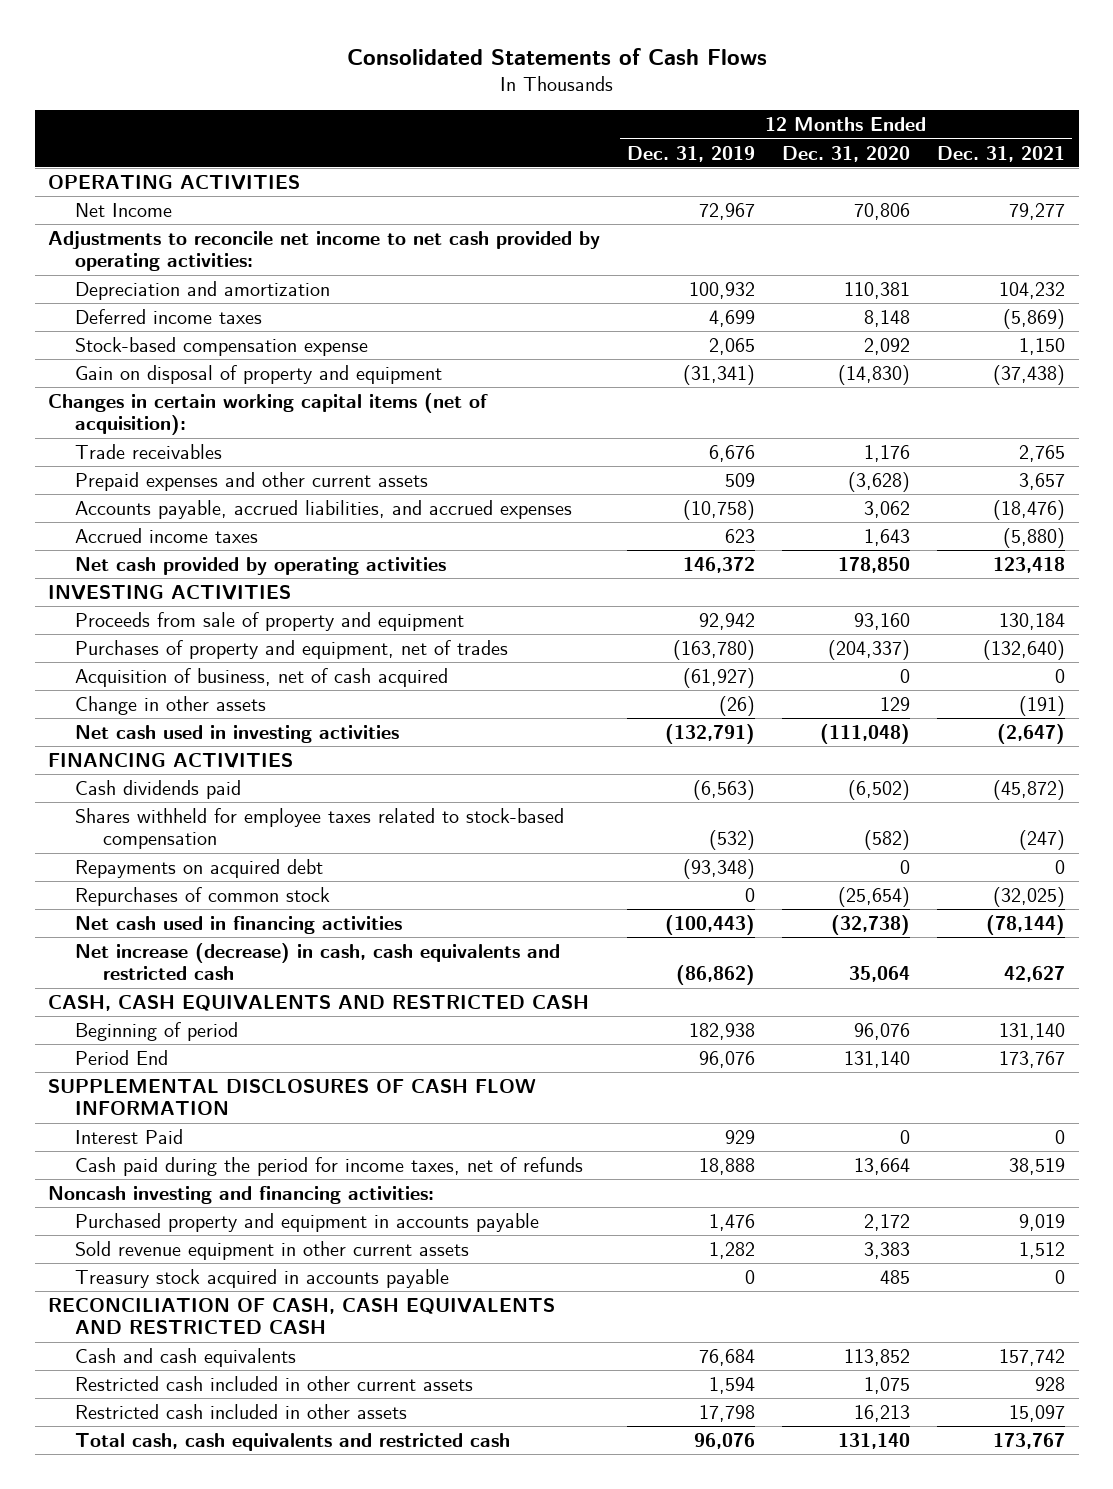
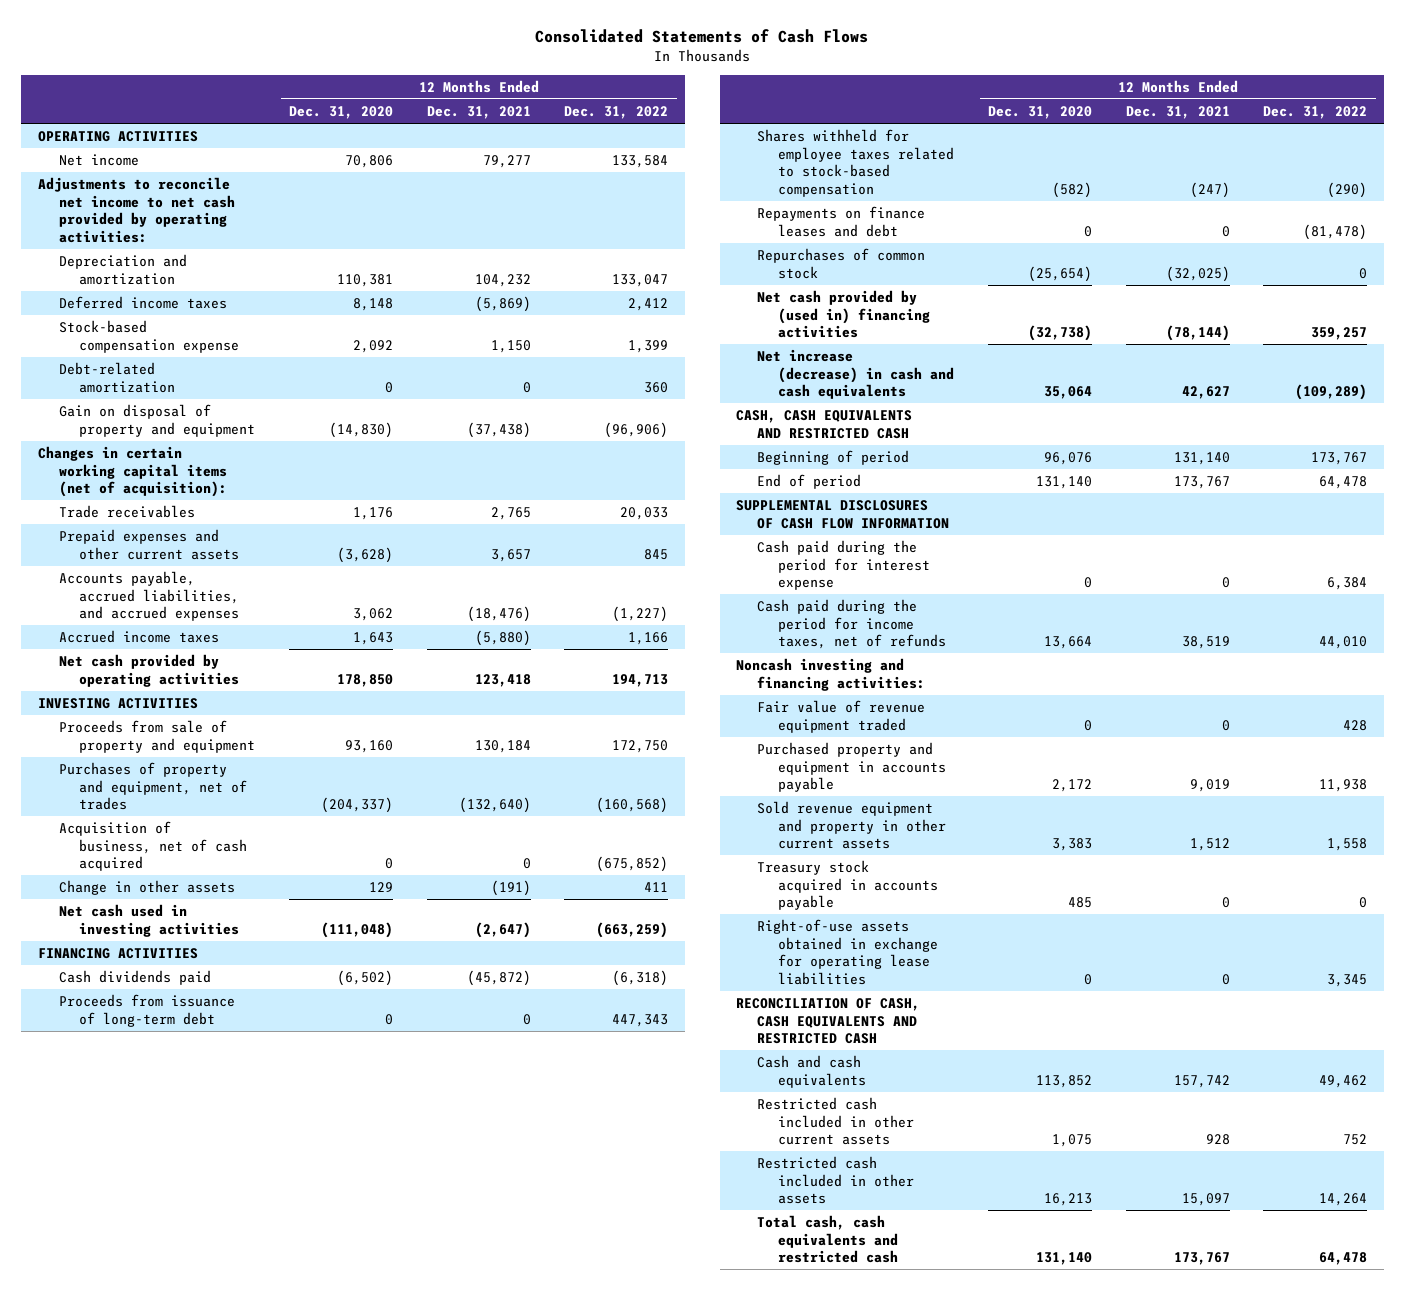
- | 12 Months Ended Dec. 31, 2019 | 12 Months Ended Dec. 31, 2020 | 12 Months Ended Dec. 31, 2021
+ | 12 Months Ended Dec. 31, 2020 | 12 Months Ended Dec. 31, 2021 | 12 Months Ended Dec. 31, 2022
- Net Income | 72,967 | 70,806 | 79,277
+ Net income | 70,806 | 79,277 | 133,584
+ Debt-related amortization | 0 | 0 | 360
+ Proceeds from issuance of long-term debt | 0 | 0 | 447,343
- Repayments on acquired debt | (93,348) | 0 | 0
+ Repayments on finance leases and debt | 0 | 0 | (81,478)
- Net cash used in financing activities | (100,443) | (32,738) | (78,144)
- Net increase (decrease) in cash, cash equivalents and restricted cash | (86,862) | 35,064 | 42,627
+ Net cash provided by (used in) financing activities | (32,738) | (78,144) | 359,257
+ Net increase (decrease) in cash and cash equivalents | 35,064 | 42,627 | (109,289)
- Period End | 96,076 | 131,140 | 173,767
+ End of period | 131,140 | 173,767 | 64,478
- Interest Paid | 929 | 0 | 0
+ Cash paid during the period for interest expense | 0 | 0 | 6,384
+ Fair value of revenue equipment traded | 0 | 0 | 428
- Sold revenue equipment in other current assets | 1,282 | 3,383 | 1,512
+ Sold revenue equipment and property in other current assets | 3,383 | 1,512 | 1,558
+ Right-of-use assets obtained in exchange for operating lease liabilities | 0 | 0 | 3,345

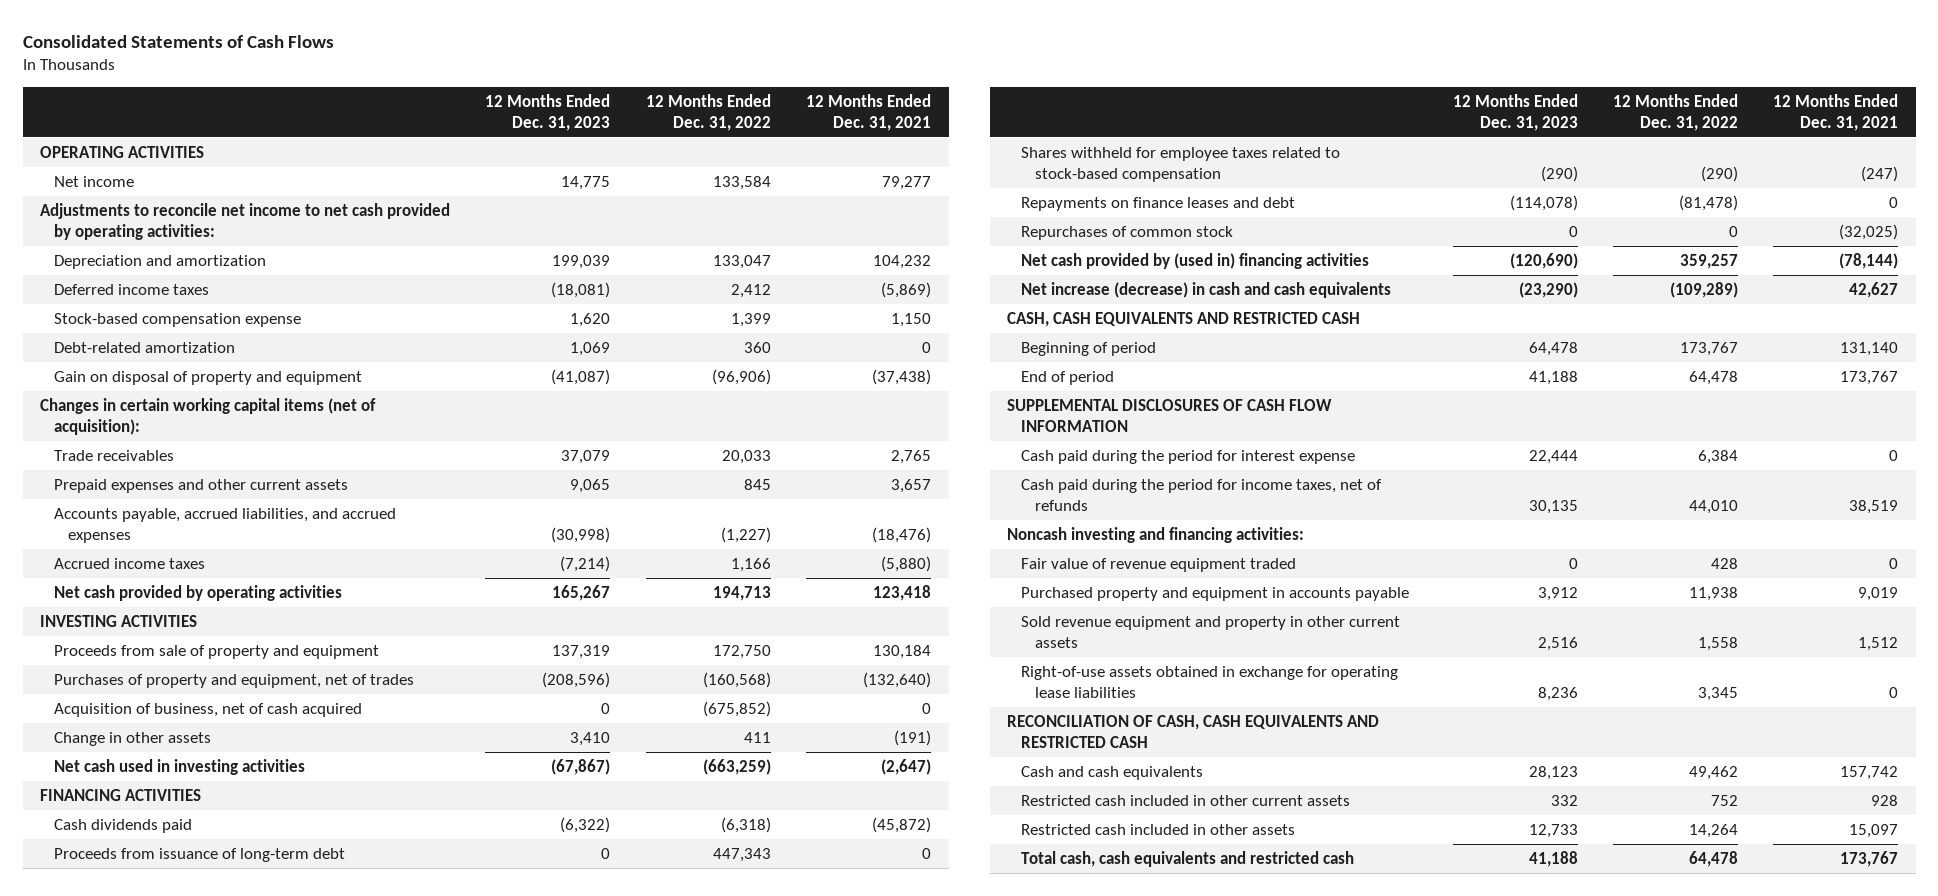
- | 12 Months Ended Dec. 31, 2020 | 12 Months Ended Dec. 31, 2021 | 12 Months Ended Dec. 31, 2022
+ | 12 Months Ended Dec. 31, 2023 | 12 Months Ended Dec. 31, 2022 | 12 Months Ended Dec. 31, 2021
- Treasury stock acquired in accounts payable | 485 | 0 | 0

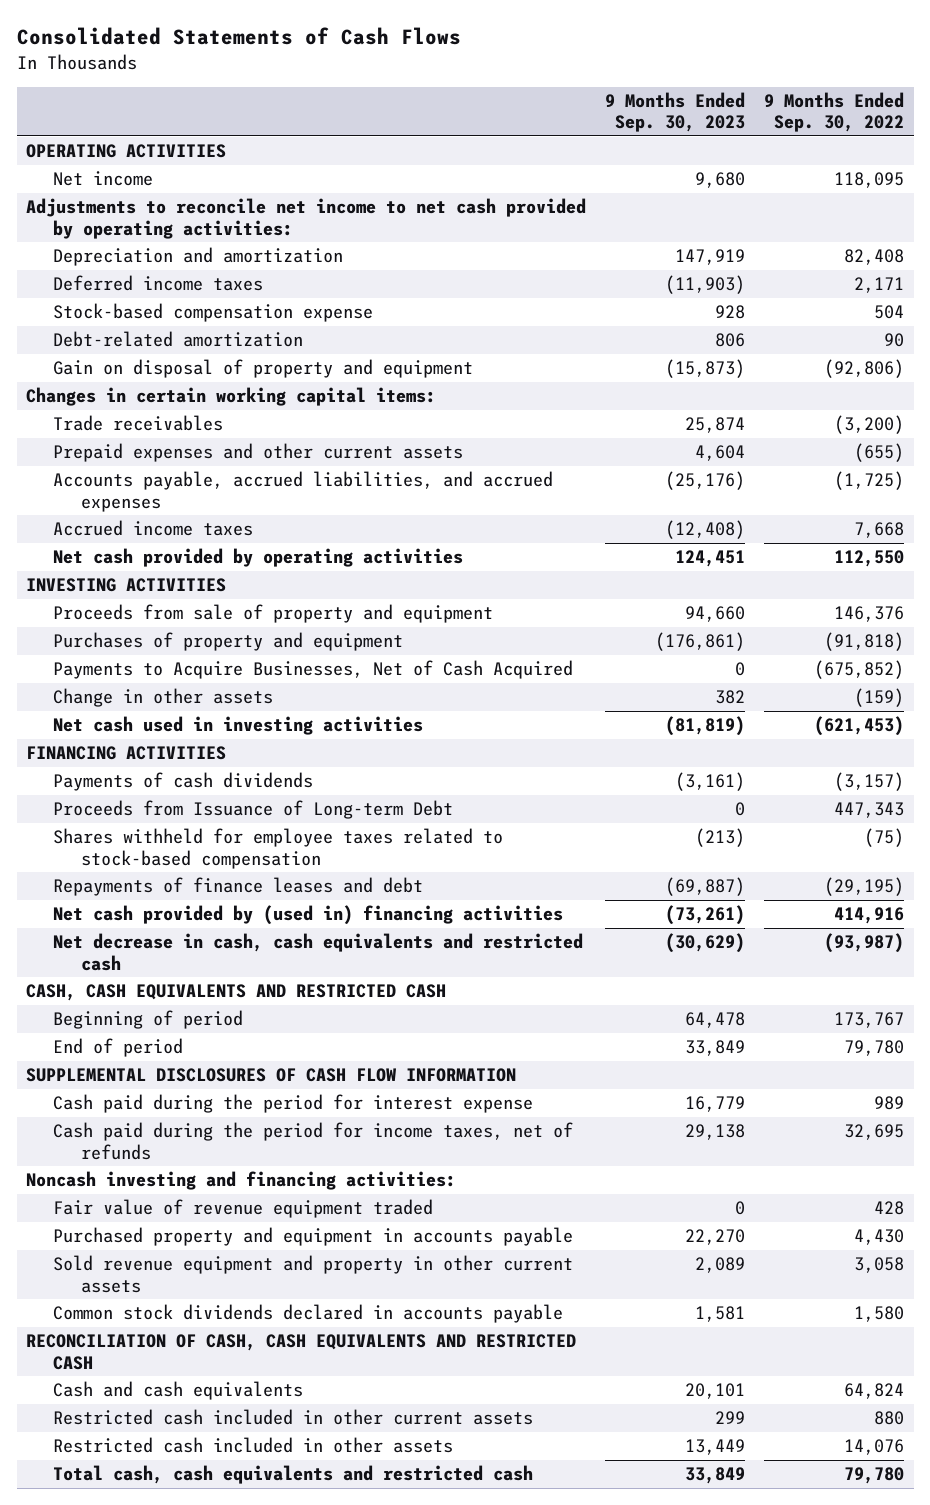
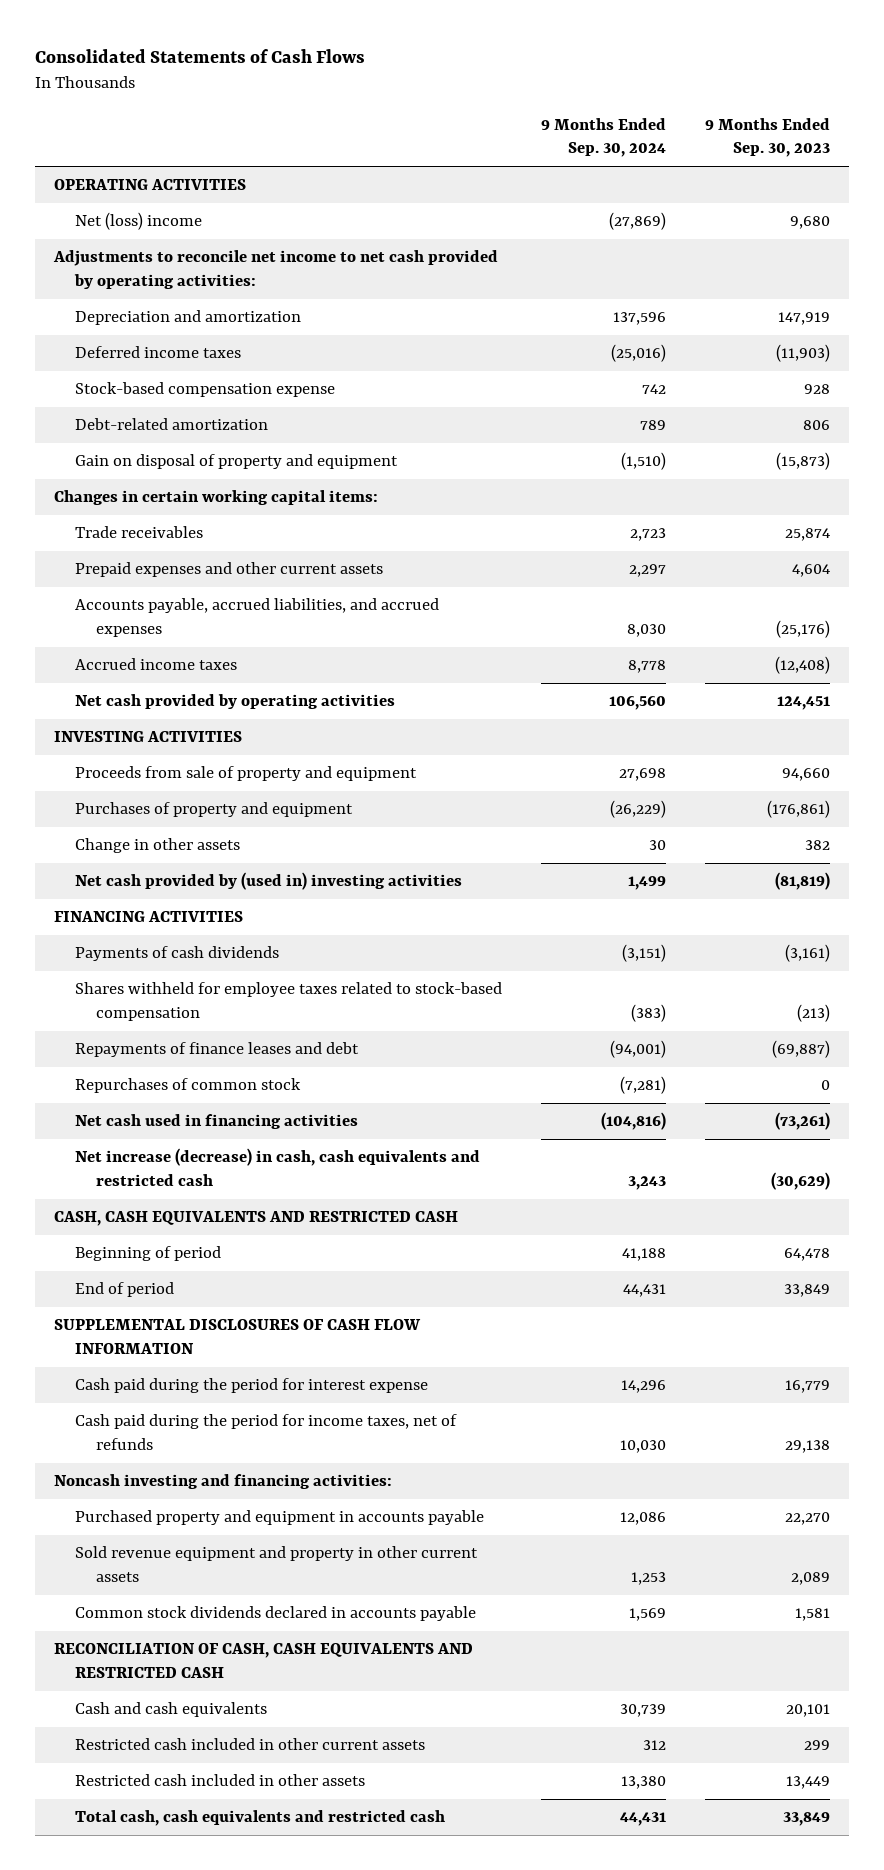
- | 9 Months Ended Sep. 30, 2023 | 9 Months Ended Sep. 30, 2022
+ | 9 Months Ended Sep. 30, 2024 | 9 Months Ended Sep. 30, 2023
- Net income | 9,680 | 118,095
+ Net (loss) income | (27,869) | 9,680
- Payments to Acquire Businesses, Net of Cash Acquired | 0 | (675,852)
- Net cash used in investing activities | (81,819) | (621,453)
+ Net cash provided by (used in) investing activities | 1,499 | (81,819)
- Proceeds from Issuance of Long-term Debt | 0 | 447,343
- Net cash provided by (used in) financing activities | (73,261) | 414,916
- Net decrease in cash, cash equivalents and restricted cash | (30,629) | (93,987)
+ Repurchases of common stock | (7,281) | 0
+ Net cash used in financing activities | (104,816) | (73,261)
+ Net increase (decrease) in cash, cash equivalents and restricted cash | 3,243 | (30,629)
- Fair value of revenue equipment traded | 0 | 428

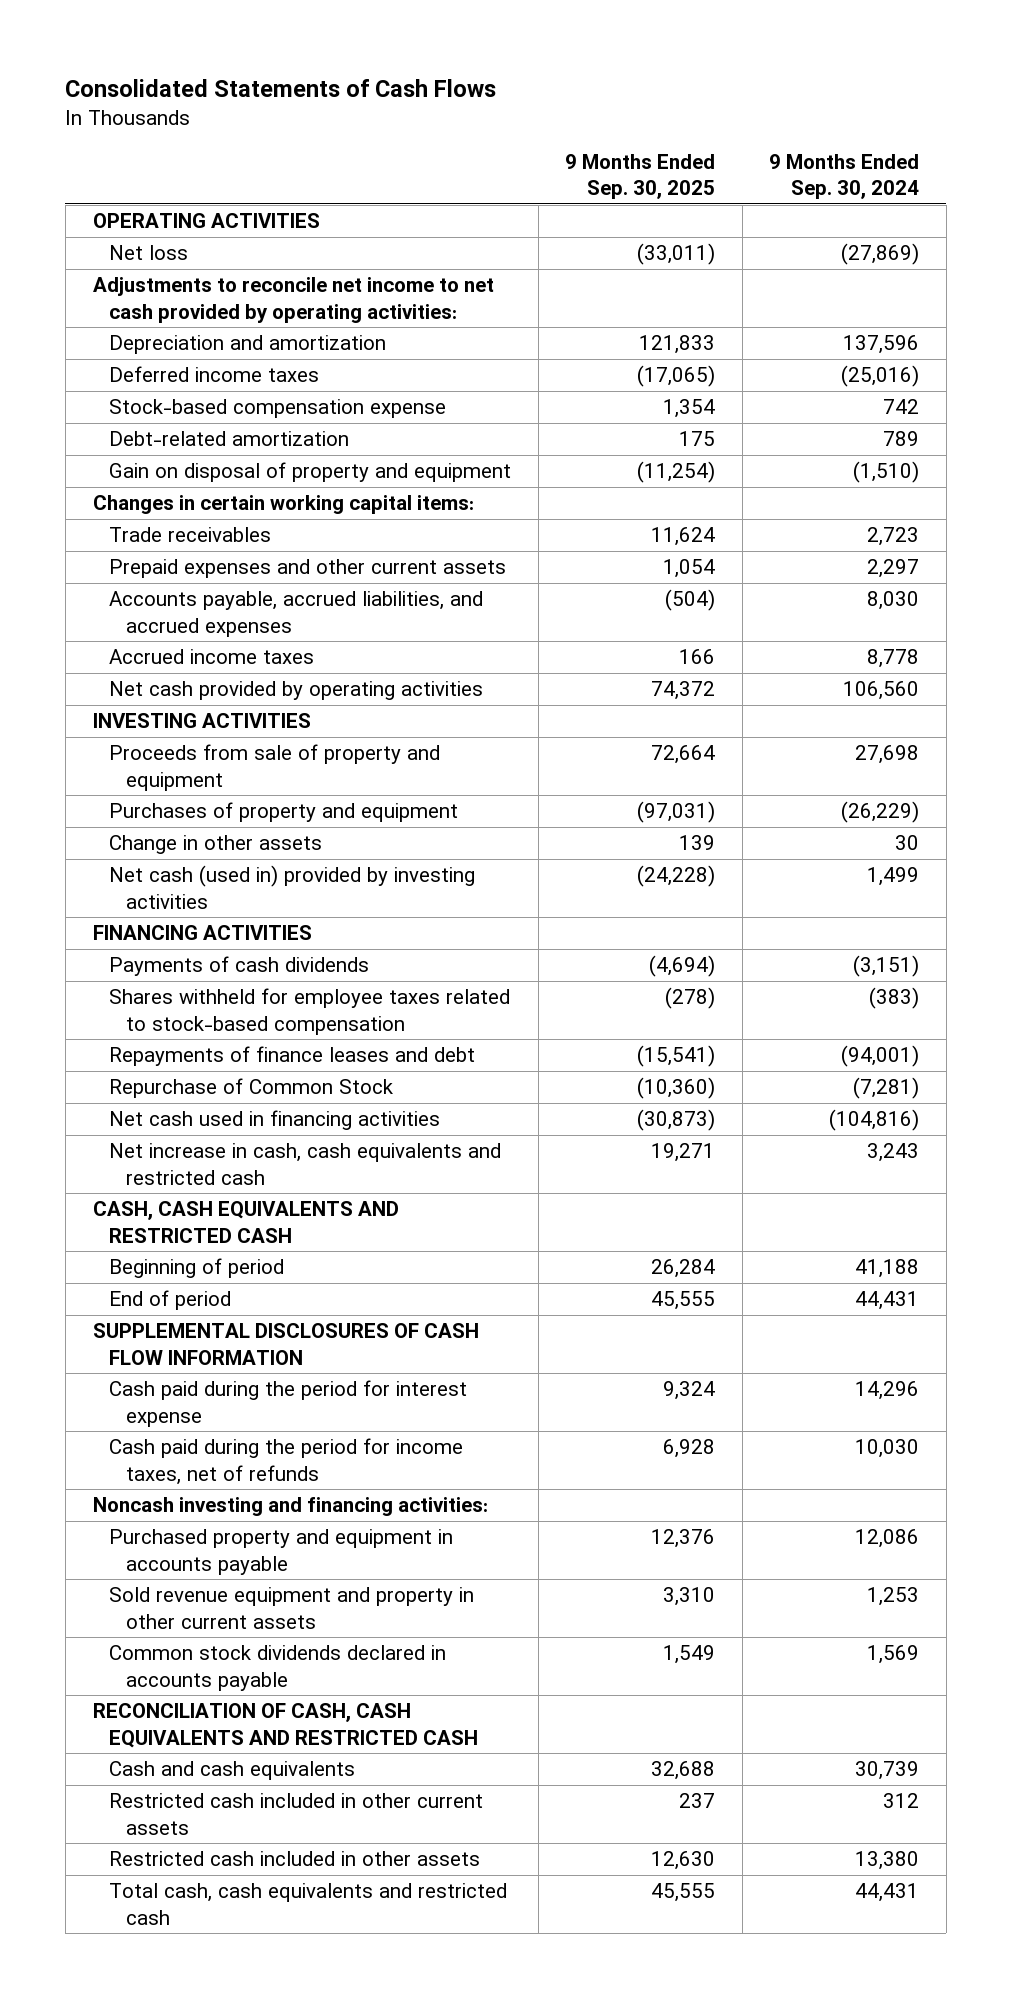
- | 9 Months Ended Sep. 30, 2024 | 9 Months Ended Sep. 30, 2023
+ | 9 Months Ended Sep. 30, 2025 | 9 Months Ended Sep. 30, 2024
- Net (loss) income | (27,869) | 9,680
+ Net loss | (33,011) | (27,869)
- Net cash provided by (used in) investing activities | 1,499 | (81,819)
+ Net cash (used in) provided by investing activities | (24,228) | 1,499
- Repurchases of common stock | (7,281) | 0
+ Repurchase of Common Stock | (10,360) | (7,281)
- Net increase (decrease) in cash, cash equivalents and restricted cash | 3,243 | (30,629)
+ Net increase in cash, cash equivalents and restricted cash | 19,271 | 3,243

